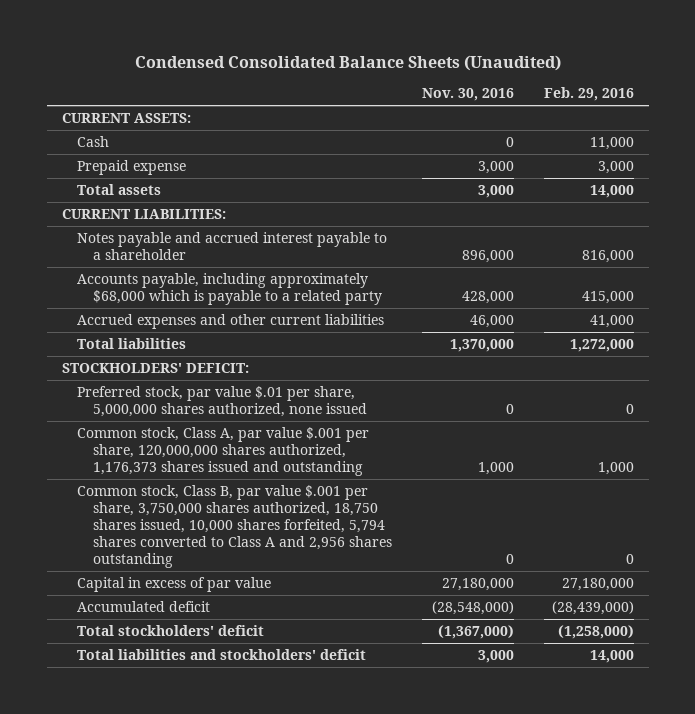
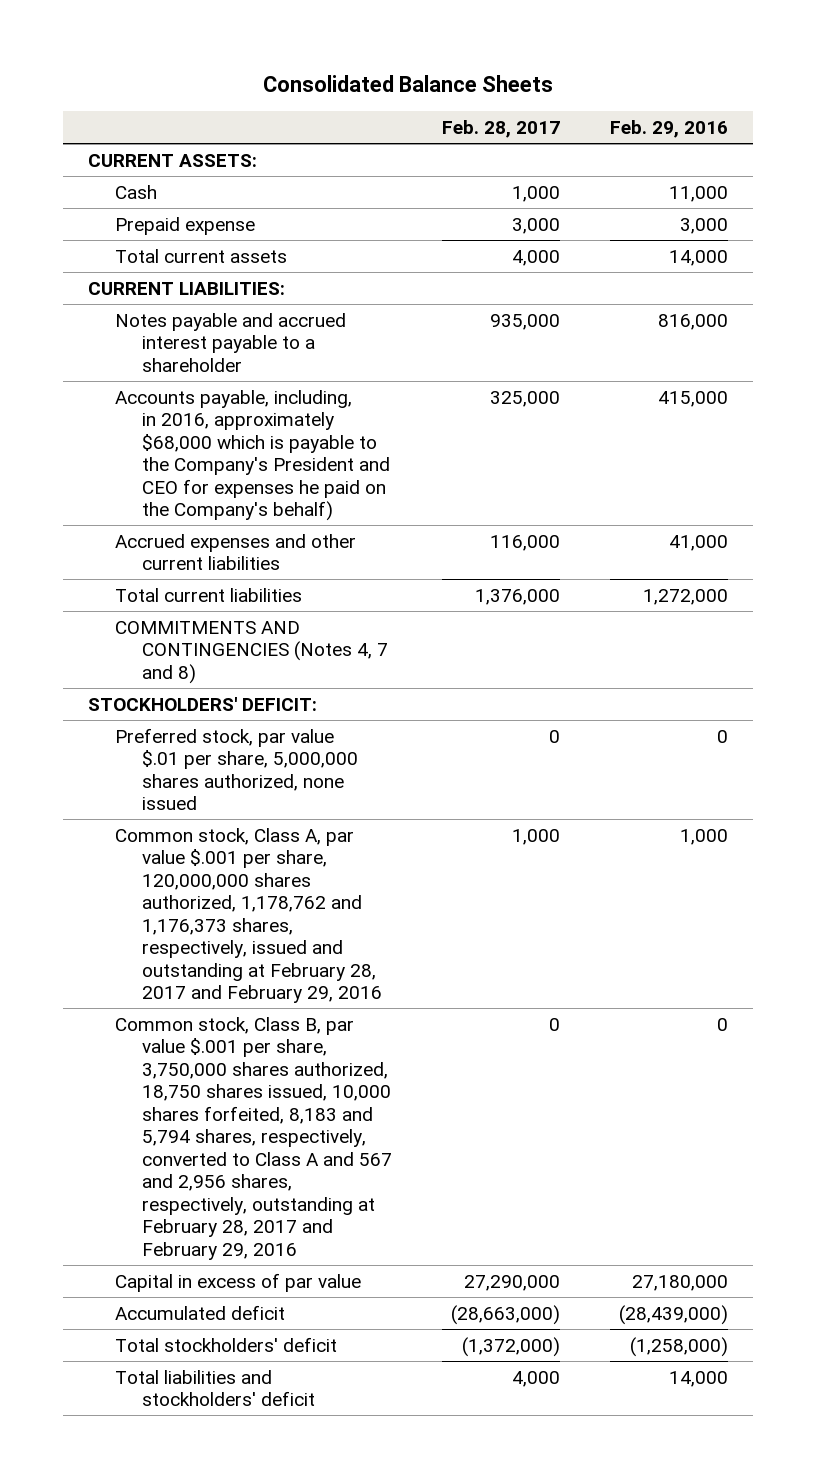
- Condensed Consolidated Balance Sheets (Unaudited)
+ Consolidated Balance Sheets
- | Nov. 30, 2016 | Feb. 29, 2016
+ | Feb. 28, 2017 | Feb. 29, 2016
- Total assets | 3,000 | 14,000
+ Total current assets | 4,000 | 14,000
- Accounts payable, including approximately $68,000 which is payable to a related party | 428,000 | 415,000
+ Accounts payable, including, in 2016, approximately $68,000 which is payable to the Company's President and CEO for expenses he paid on the Company's behalf) | 325,000 | 415,000
- Total liabilities | 1,370,000 | 1,272,000
+ Total current liabilities | 1,376,000 | 1,272,000
+ COMMITMENTS AND CONTINGENCIES (Notes 4, 7 and 8)
- Common stock, Class A, par value $.001 per share, 120,000,000 shares authorized, 1,176,373 shares issued and outstanding | 1,000 | 1,000
- Common stock, Class B, par value $.001 per share, 3,750,000 shares authorized, 18,750 shares issued, 10,000 shares forfeited, 5,794 shares converted to Class A and 2,956 shares outstanding | 0 | 0
+ Common stock, Class A, par value $.001 per share, 120,000,000 shares authorized, 1,178,762 and 1,176,373 shares, respectively, issued and outstanding at February 28, 2017 and February 29, 2016 | 1,000 | 1,000
+ Common stock, Class B, par value $.001 per share, 3,750,000 shares authorized, 18,750 shares issued, 10,000 shares forfeited, 8,183 and 5,794 shares, respectively, converted to Class A and 567 and 2,956 shares, respectively, outstanding at February 28, 2017 and February 29, 2016 | 0 | 0

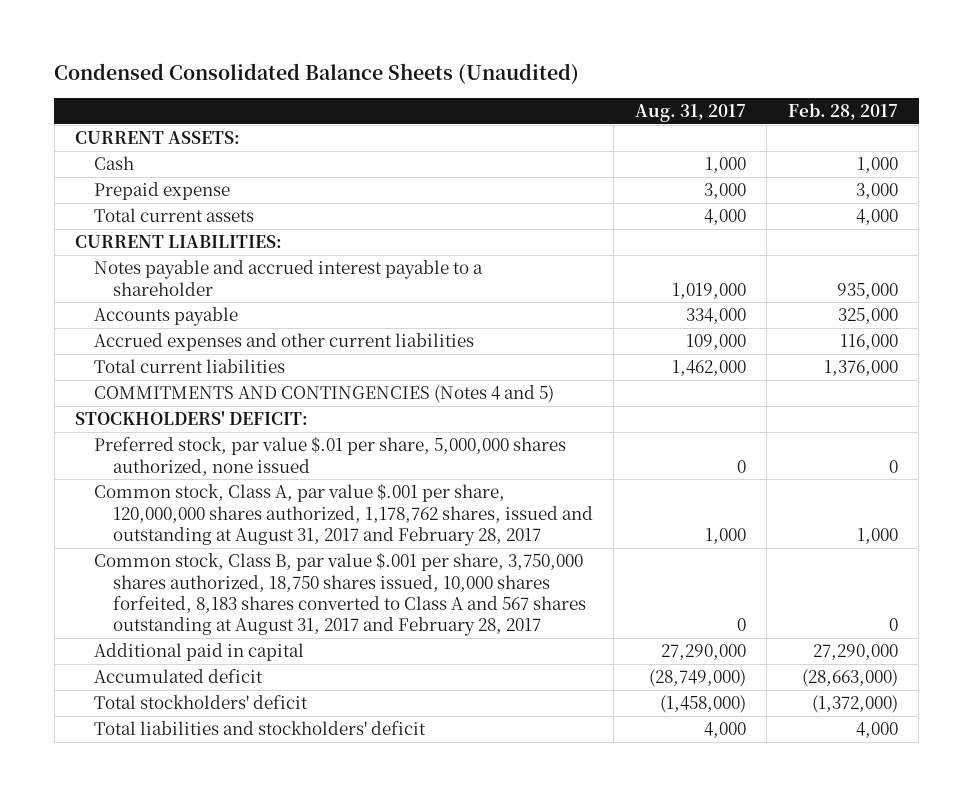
- Consolidated Balance Sheets
+ Condensed Consolidated Balance Sheets (Unaudited)
- | Feb. 28, 2017 | Feb. 29, 2016
+ | Aug. 31, 2017 | Feb. 28, 2017
- Accounts payable, including, in 2016, approximately $68,000 which is payable to the Company's President and CEO for expenses he paid on the Company's behalf) | 325,000 | 415,000
+ Accounts payable | 334,000 | 325,000
- COMMITMENTS AND CONTINGENCIES (Notes 4, 7 and 8)
+ COMMITMENTS AND CONTINGENCIES (Notes 4 and 5)
- Common stock, Class A, par value $.001 per share, 120,000,000 shares authorized, 1,178,762 and 1,176,373 shares, respectively, issued and outstanding at February 28, 2017 and February 29, 2016 | 1,000 | 1,000
- Common stock, Class B, par value $.001 per share, 3,750,000 shares authorized, 18,750 shares issued, 10,000 shares forfeited, 8,183 and 5,794 shares, respectively, converted to Class A and 567 and 2,956 shares, respectively, outstanding at February 28, 2017 and February 29, 2016 | 0 | 0
- Capital in excess of par value | 27,290,000 | 27,180,000
+ Common stock, Class A, par value $.001 per share, 120,000,000 shares authorized, 1,178,762 shares, issued and outstanding at August 31, 2017 and February 28, 2017 | 1,000 | 1,000
+ Common stock, Class B, par value $.001 per share, 3,750,000 shares authorized, 18,750 shares issued, 10,000 shares forfeited, 8,183 shares converted to Class A and 567 shares outstanding at August 31, 2017 and February 28, 2017 | 0 | 0
+ Additional paid in capital | 27,290,000 | 27,290,000

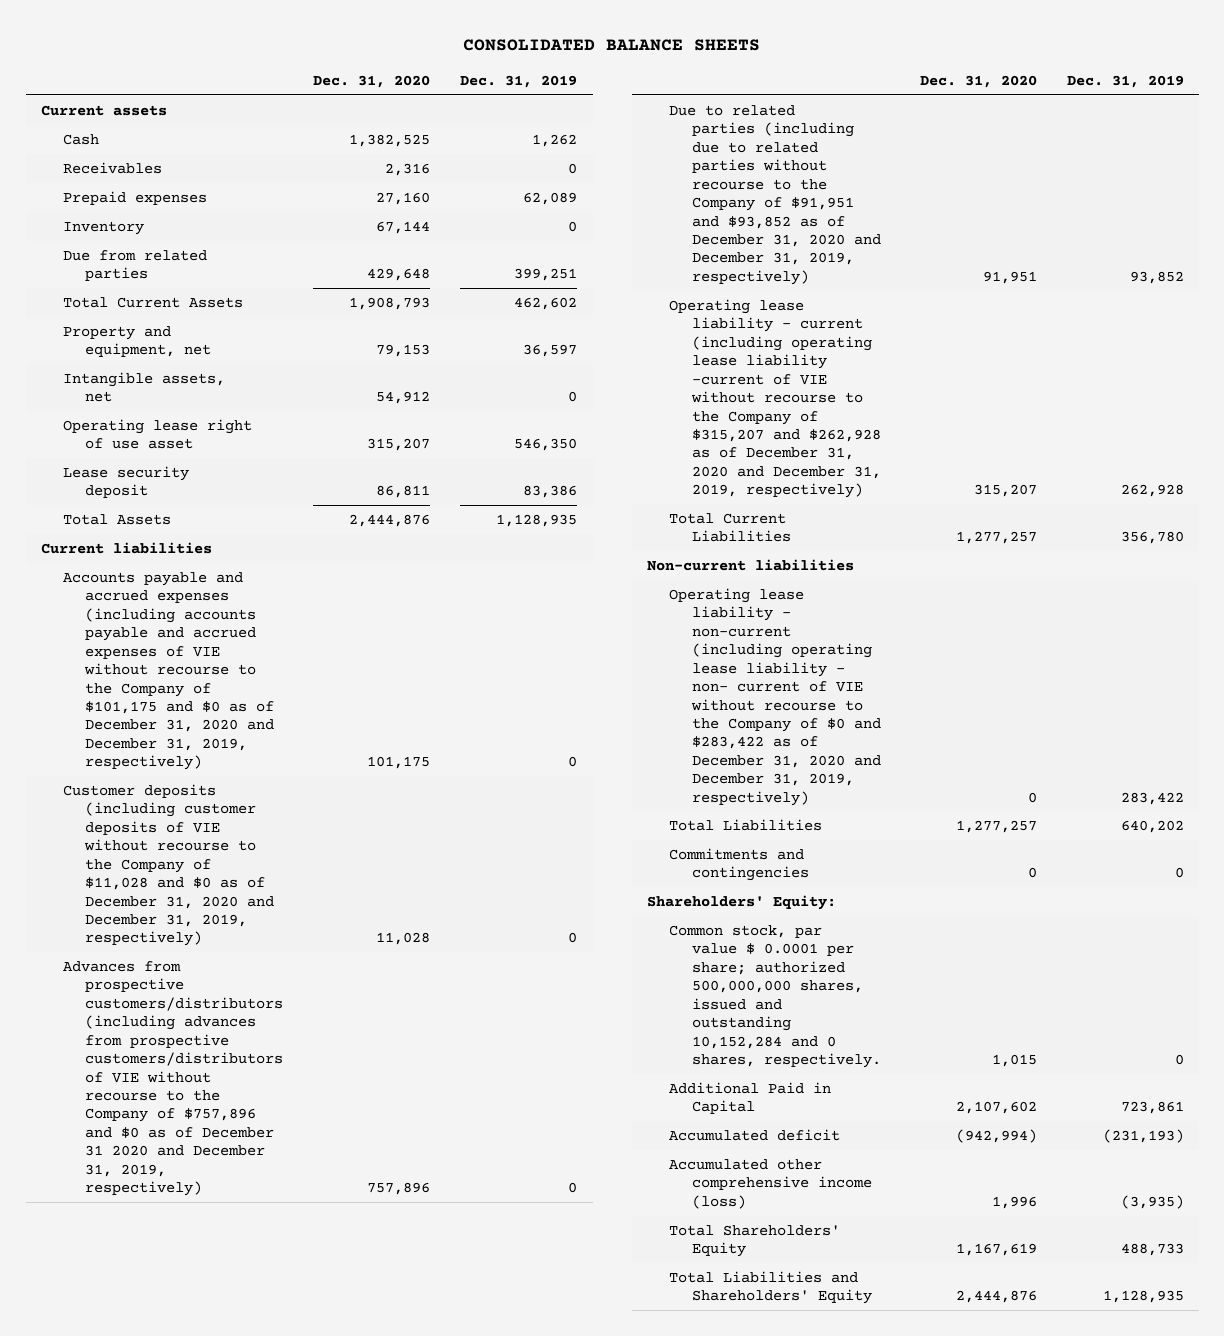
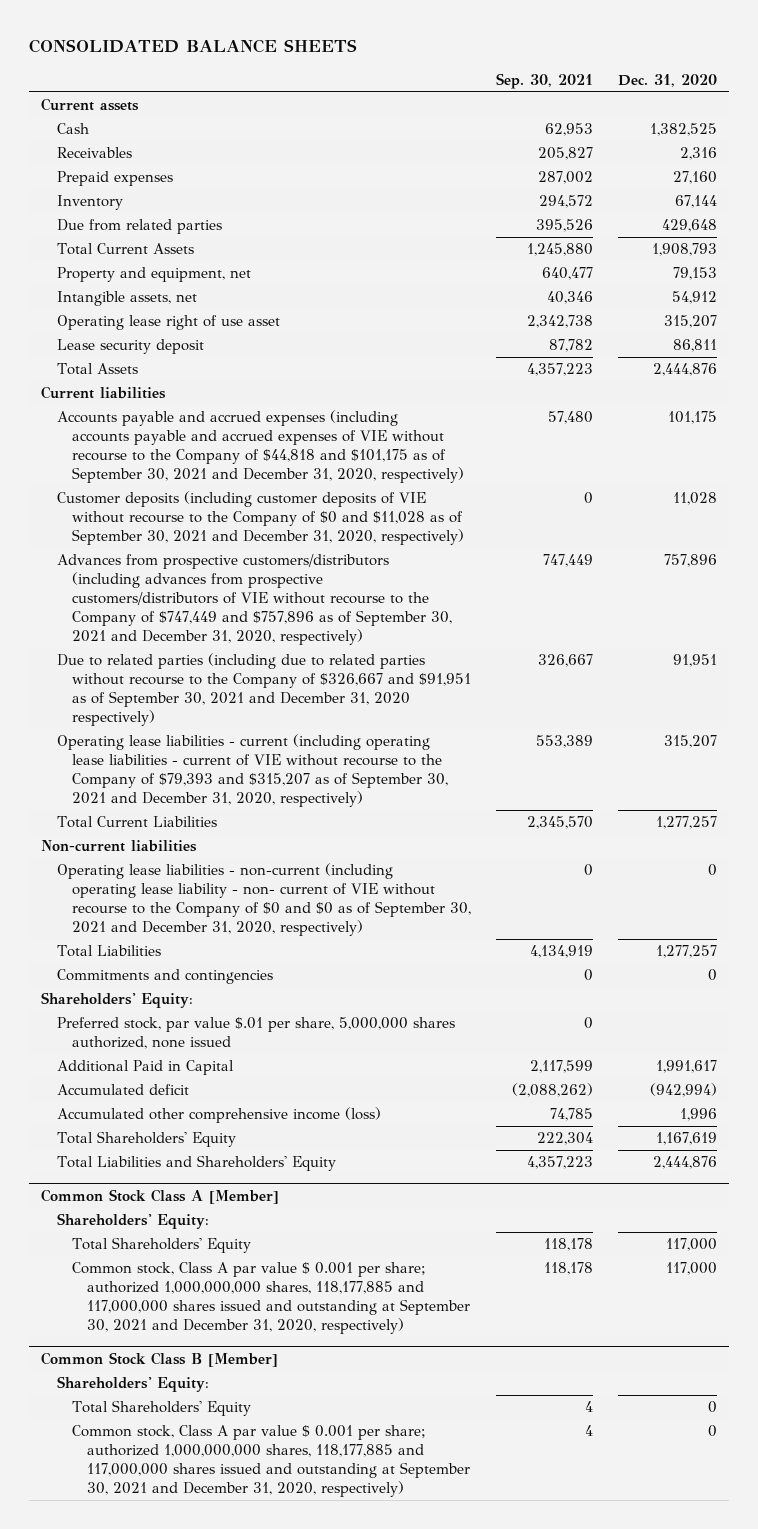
- | Dec. 31, 2020 | Dec. 31, 2019
+ | Sep. 30, 2021 | Dec. 31, 2020
- Accounts payable and accrued expenses (including accounts payable and accrued expenses of VIE without recourse to the Company of $101,175 and $0 as of December 31, 2020 and December 31, 2019, respectively) | 101,175 | 0
- Customer deposits (including customer deposits of VIE without recourse to the Company of $11,028 and $0 as of December 31, 2020 and December 31, 2019, respectively) | 11,028 | 0
- Advances from prospective customers/distributors (including advances from prospective customers/distributors of VIE without recourse to the Company of $757,896 and $0 as of December 31 2020 and December 31, 2019, respectively) | 757,896 | 0
- Due to related parties (including due to related parties without recourse to the Company of $91,951 and $93,852 as of December 31, 2020 and December 31, 2019, respectively) | 91,951 | 93,852
- Operating lease liability - current (including operating lease liability -current of VIE without recourse to the Company of $315,207 and $262,928 as of December 31, 2020 and December 31, 2019, respectively) | 315,207 | 262,928
+ Accounts payable and accrued expenses (including accounts payable and accrued expenses of VIE without recourse to the Company of $44,818 and $101,175 as of September 30, 2021 and December 31, 2020, respectively) | 57,480 | 101,175
+ Customer deposits (including customer deposits of VIE without recourse to the Company of $0 and $11,028 as of September 30, 2021 and December 31, 2020, respectively) | 0 | 11,028
+ Advances from prospective customers/distributors (including advances from prospective customers/distributors of VIE without recourse to the Company of $747,449 and $757,896 as of September 30, 2021 and December 31, 2020, respectively) | 747,449 | 757,896
+ Due to related parties (including due to related parties without recourse to the Company of $326,667 and $91,951 as of September 30, 2021 and December 31, 2020 respectively) | 326,667 | 91,951
+ Operating lease liabilities - current (including operating lease liabilities - current of VIE without recourse to the Company of $79,393 and $315,207 as of September 30, 2021 and December 31, 2020, respectively) | 553,389 | 315,207
- Operating lease liability - non-current (including operating lease liability - non- current of VIE without recourse to the Company of $0 and $283,422 as of December 31, 2020 and December 31, 2019, respectively) | 0 | 283,422
+ Operating lease liabilities - non-current (including operating lease liability - non- current of VIE without recourse to the Company of $0 and $0 as of September 30, 2021 and December 31, 2020, respectively) | 0 | 0
- Common stock, par value $ 0.0001 per share; authorized 500,000,000 shares, issued and outstanding 10,152,284 and 0 shares, respectively. | 1,015 | 0
- Additional Paid in Capital | 2,107,602 | 723,861
+ Preferred stock, par value $.01 per share, 5,000,000 shares authorized, none issued | 0 |
+ Additional Paid in Capital | 2,117,599 | 1,991,617
+ Common Stock Class A [Member]
+ Shareholders' Equity:
+ Total Shareholders' Equity | 118,178 | 117,000
+ Common stock, Class A par value $ 0.001 per share; authorized 1,000,000,000 shares, 118,177,885 and 117,000,000 shares issued and outstanding at September 30, 2021 and December 31, 2020, respectively) | 118,178 | 117,000
+ Common Stock Class B [Member]
+ Shareholders' Equity:
+ Total Shareholders' Equity | 4 | 0
+ Common stock, Class A par value $ 0.001 per share; authorized 1,000,000,000 shares, 118,177,885 and 117,000,000 shares issued and outstanding at September 30, 2021 and December 31, 2020, respectively) | 4 | 0

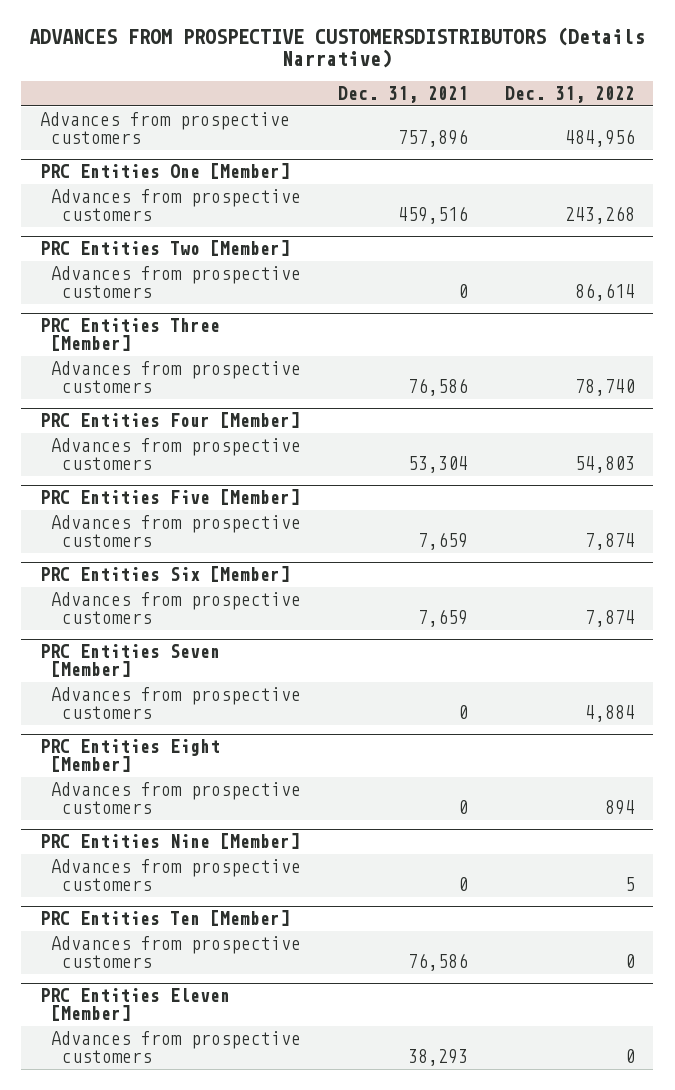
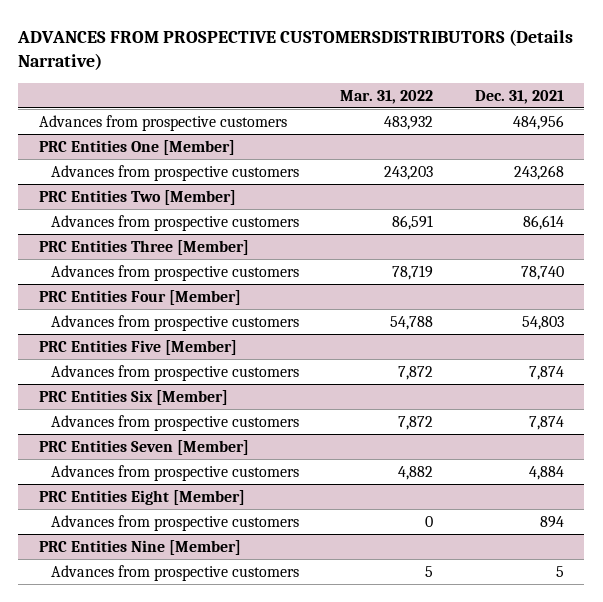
- | Dec. 31, 2021 | Dec. 31, 2022
+ | Mar. 31, 2022 | Dec. 31, 2021
- Advances from prospective customers | 757,896 | 484,956
+ Advances from prospective customers | 483,932 | 484,956
@ PRC Entities One [Member]
- Advances from prospective customers | 459,516 | 243,268
+ Advances from prospective customers | 243,203 | 243,268
@ PRC Entities Two [Member]
- Advances from prospective customers | 0 | 86,614
+ Advances from prospective customers | 86,591 | 86,614
@ PRC Entities Three [Member]
- Advances from prospective customers | 76,586 | 78,740
+ Advances from prospective customers | 78,719 | 78,740
@ PRC Entities Four [Member]
- Advances from prospective customers | 53,304 | 54,803
+ Advances from prospective customers | 54,788 | 54,803
@ PRC Entities Five [Member]
- Advances from prospective customers | 7,659 | 7,874
+ Advances from prospective customers | 7,872 | 7,874
@ PRC Entities Six [Member]
- Advances from prospective customers | 7,659 | 7,874
+ Advances from prospective customers | 7,872 | 7,874
@ PRC Entities Seven [Member]
- Advances from prospective customers | 0 | 4,884
+ Advances from prospective customers | 4,882 | 4,884
@ PRC Entities Eight [Member]
- Advances from prospective customers | 0 | 894
+ Advances from prospective customers | 0 | 894
@ PRC Entities Nine [Member]
- Advances from prospective customers | 0 | 5
- PRC Entities Ten [Member]
- Advances from prospective customers | 76,586 | 0
- PRC Entities Eleven [Member]
- Advances from prospective customers | 38,293 | 0
@ PRC Entities Nine [Member]
+ Advances from prospective customers | 5 | 5

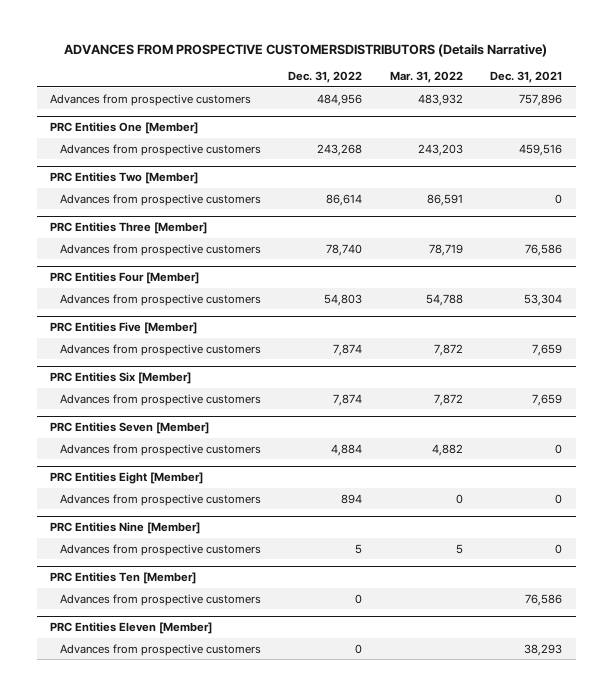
- | Mar. 31, 2022 | Dec. 31, 2021
+ | Dec. 31, 2022 | Mar. 31, 2022 | Dec. 31, 2021
- Advances from prospective customers | 483,932 | 484,956
+ Advances from prospective customers | 484,956 | 483,932 | 757,896
@ PRC Entities One [Member]
- Advances from prospective customers | 243,203 | 243,268
+ Advances from prospective customers | 243,268 | 243,203 | 459,516
@ PRC Entities Two [Member]
- Advances from prospective customers | 86,591 | 86,614
+ Advances from prospective customers | 86,614 | 86,591 | 0
@ PRC Entities Three [Member]
- Advances from prospective customers | 78,719 | 78,740
+ Advances from prospective customers | 78,740 | 78,719 | 76,586
@ PRC Entities Four [Member]
- Advances from prospective customers | 54,788 | 54,803
+ Advances from prospective customers | 54,803 | 54,788 | 53,304
@ PRC Entities Five [Member]
- Advances from prospective customers | 7,872 | 7,874
+ Advances from prospective customers | 7,874 | 7,872 | 7,659
@ PRC Entities Six [Member]
- Advances from prospective customers | 7,872 | 7,874
+ Advances from prospective customers | 7,874 | 7,872 | 7,659
@ PRC Entities Seven [Member]
- Advances from prospective customers | 4,882 | 4,884
+ Advances from prospective customers | 4,884 | 4,882 | 0
@ PRC Entities Eight [Member]
- Advances from prospective customers | 0 | 894
+ Advances from prospective customers | 894 | 0 | 0
@ PRC Entities Nine [Member]
- Advances from prospective customers | 5 | 5
+ Advances from prospective customers | 5 | 5 | 0
+ PRC Entities Ten [Member]
+ Advances from prospective customers | 0 | | 76,586
+ PRC Entities Eleven [Member]
+ Advances from prospective customers | 0 | | 38,293

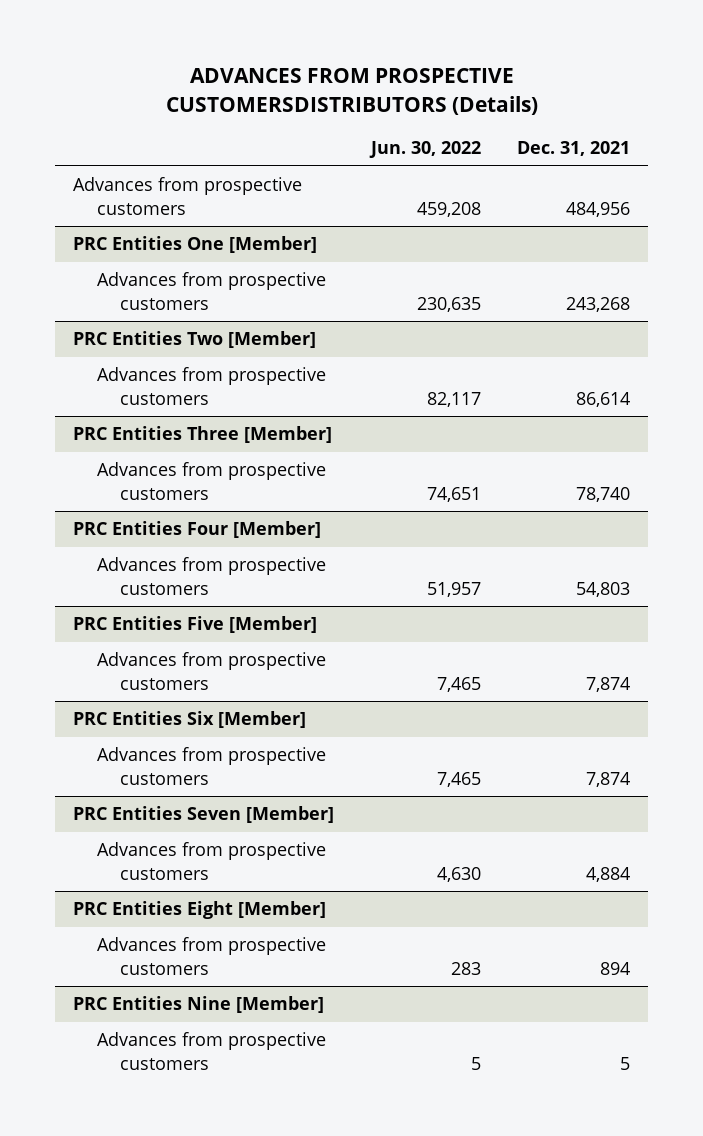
- ADVANCES FROM PROSPECTIVE CUSTOMERSDISTRIBUTORS (Details Narrative)
+ ADVANCES FROM PROSPECTIVE CUSTOMERSDISTRIBUTORS (Details)
- | Dec. 31, 2022 | Mar. 31, 2022 | Dec. 31, 2021
+ | Jun. 30, 2022 | Dec. 31, 2021
- Advances from prospective customers | 484,956 | 483,932 | 757,896
+ Advances from prospective customers | 459,208 | 484,956
@ PRC Entities One [Member]
- Advances from prospective customers | 243,268 | 243,203 | 459,516
+ Advances from prospective customers | 230,635 | 243,268
@ PRC Entities Two [Member]
- Advances from prospective customers | 86,614 | 86,591 | 0
+ Advances from prospective customers | 82,117 | 86,614
@ PRC Entities Three [Member]
- Advances from prospective customers | 78,740 | 78,719 | 76,586
+ Advances from prospective customers | 74,651 | 78,740
@ PRC Entities Four [Member]
- Advances from prospective customers | 54,803 | 54,788 | 53,304
+ Advances from prospective customers | 51,957 | 54,803
@ PRC Entities Five [Member]
- Advances from prospective customers | 7,874 | 7,872 | 7,659
+ Advances from prospective customers | 7,465 | 7,874
@ PRC Entities Six [Member]
- Advances from prospective customers | 7,874 | 7,872 | 7,659
+ Advances from prospective customers | 7,465 | 7,874
@ PRC Entities Seven [Member]
- Advances from prospective customers | 4,884 | 4,882 | 0
+ Advances from prospective customers | 4,630 | 4,884
@ PRC Entities Eight [Member]
- Advances from prospective customers | 894 | 0 | 0
+ Advances from prospective customers | 283 | 894
@ PRC Entities Nine [Member]
- Advances from prospective customers | 5 | 5 | 0
- PRC Entities Ten [Member]
- Advances from prospective customers | 0 | | 76,586
- PRC Entities Eleven [Member]
- Advances from prospective customers | 0 | | 38,293
@ PRC Entities Nine [Member]
+ Advances from prospective customers | 5 | 5

